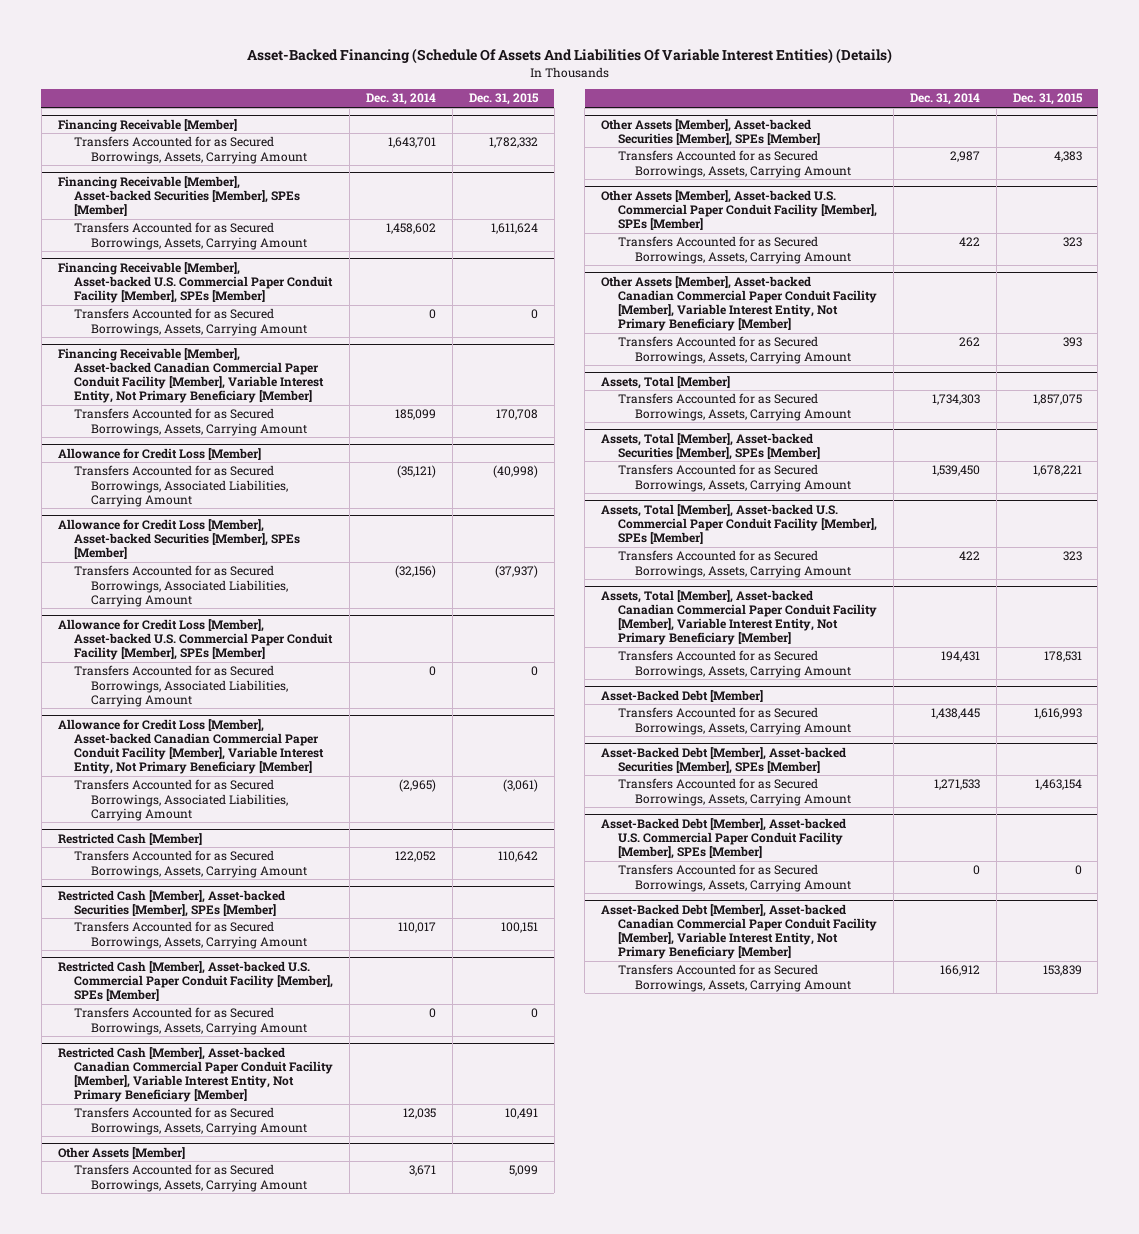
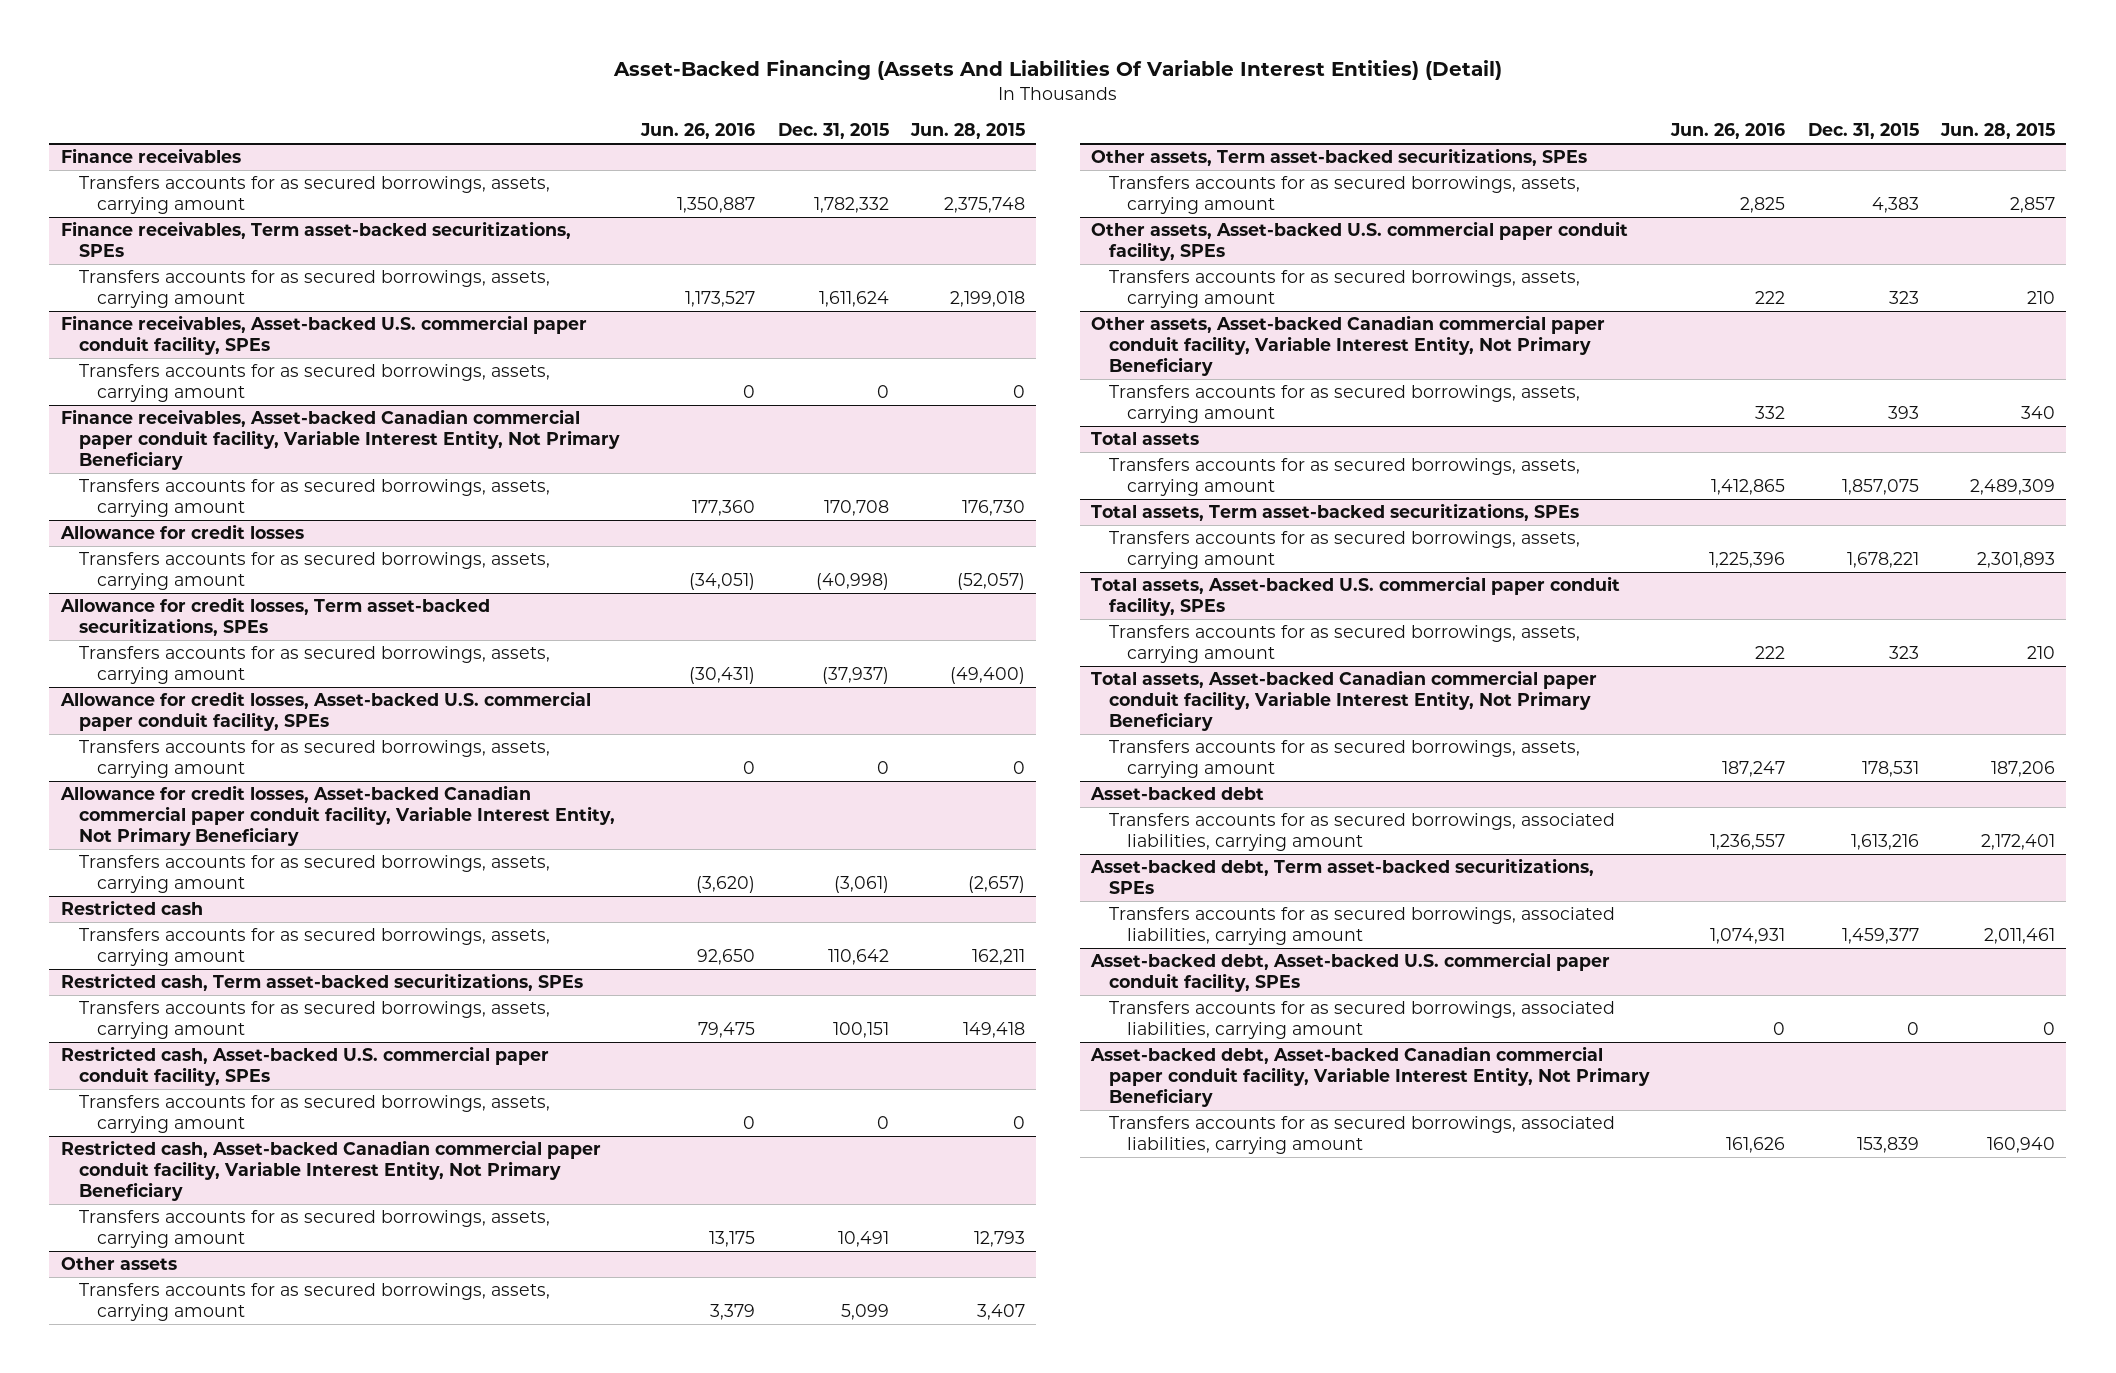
- Asset-Backed Financing (Schedule Of Assets And Liabilities Of Variable Interest Entities) (Details)
+ Asset-Backed Financing (Assets And Liabilities Of Variable Interest Entities) (Detail)
- | Dec. 31, 2014 | Dec. 31, 2015
+ | Jun. 26, 2016 | Dec. 31, 2015 | Jun. 28, 2015
- Financing Receivable [Member]
- Transfers Accounted for as Secured Borrowings, Assets, Carrying Amount | 1,643,701 | 1,782,332
- Financing Receivable [Member], Asset-backed Securities [Member], SPEs [Member]
- Transfers Accounted for as Secured Borrowings, Assets, Carrying Amount | 1,458,602 | 1,611,624
- Financing Receivable [Member], Asset-backed U.S. Commercial Paper Conduit Facility [Member], SPEs [Member]
- Transfers Accounted for as Secured Borrowings, Assets, Carrying Amount | 0 | 0
- Financing Receivable [Member], Asset-backed Canadian Commercial Paper Conduit Facility [Member], Variable Interest Entity, Not Primary Beneficiary [Member]
- Transfers Accounted for as Secured Borrowings, Assets, Carrying Amount | 185,099 | 170,708
- Allowance for Credit Loss [Member]
- Transfers Accounted for as Secured Borrowings, Associated Liabilities, Carrying Amount | (35,121) | (40,998)
- Allowance for Credit Loss [Member], Asset-backed Securities [Member], SPEs [Member]
- Transfers Accounted for as Secured Borrowings, Associated Liabilities, Carrying Amount | (32,156) | (37,937)
- Allowance for Credit Loss [Member], Asset-backed U.S. Commercial Paper Conduit Facility [Member], SPEs [Member]
- Transfers Accounted for as Secured Borrowings, Associated Liabilities, Carrying Amount | 0 | 0
- Allowance for Credit Loss [Member], Asset-backed Canadian Commercial Paper Conduit Facility [Member], Variable Interest Entity, Not Primary Beneficiary [Member]
- Transfers Accounted for as Secured Borrowings, Associated Liabilities, Carrying Amount | (2,965) | (3,061)
- Restricted Cash [Member]
- Transfers Accounted for as Secured Borrowings, Assets, Carrying Amount | 122,052 | 110,642
- Restricted Cash [Member], Asset-backed Securities [Member], SPEs [Member]
- Transfers Accounted for as Secured Borrowings, Assets, Carrying Amount | 110,017 | 100,151
- Restricted Cash [Member], Asset-backed U.S. Commercial Paper Conduit Facility [Member], SPEs [Member]
- Transfers Accounted for as Secured Borrowings, Assets, Carrying Amount | 0 | 0
- Restricted Cash [Member], Asset-backed Canadian Commercial Paper Conduit Facility [Member], Variable Interest Entity, Not Primary Beneficiary [Member]
- Transfers Accounted for as Secured Borrowings, Assets, Carrying Amount | 12,035 | 10,491
- Other Assets [Member]
- Transfers Accounted for as Secured Borrowings, Assets, Carrying Amount | 3,671 | 5,099
- Other Assets [Member], Asset-backed Securities [Member], SPEs [Member]
- Transfers Accounted for as Secured Borrowings, Assets, Carrying Amount | 2,987 | 4,383
- Other Assets [Member], Asset-backed U.S. Commercial Paper Conduit Facility [Member], SPEs [Member]
- Transfers Accounted for as Secured Borrowings, Assets, Carrying Amount | 422 | 323
- Other Assets [Member], Asset-backed Canadian Commercial Paper Conduit Facility [Member], Variable Interest Entity, Not Primary Beneficiary [Member]
- Transfers Accounted for as Secured Borrowings, Assets, Carrying Amount | 262 | 393
- Assets, Total [Member]
- Transfers Accounted for as Secured Borrowings, Assets, Carrying Amount | 1,734,303 | 1,857,075
- Assets, Total [Member], Asset-backed Securities [Member], SPEs [Member]
- Transfers Accounted for as Secured Borrowings, Assets, Carrying Amount | 1,539,450 | 1,678,221
- Assets, Total [Member], Asset-backed U.S. Commercial Paper Conduit Facility [Member], SPEs [Member]
- Transfers Accounted for as Secured Borrowings, Assets, Carrying Amount | 422 | 323
- Assets, Total [Member], Asset-backed Canadian Commercial Paper Conduit Facility [Member], Variable Interest Entity, Not Primary Beneficiary [Member]
- Transfers Accounted for as Secured Borrowings, Assets, Carrying Amount | 194,431 | 178,531
- Asset-Backed Debt [Member]
- Transfers Accounted for as Secured Borrowings, Assets, Carrying Amount | 1,438,445 | 1,616,993
- Asset-Backed Debt [Member], Asset-backed Securities [Member], SPEs [Member]
- Transfers Accounted for as Secured Borrowings, Assets, Carrying Amount | 1,271,533 | 1,463,154
- Asset-Backed Debt [Member], Asset-backed U.S. Commercial Paper Conduit Facility [Member], SPEs [Member]
- Transfers Accounted for as Secured Borrowings, Assets, Carrying Amount | 0 | 0
- Asset-Backed Debt [Member], Asset-backed Canadian Commercial Paper Conduit Facility [Member], Variable Interest Entity, Not Primary Beneficiary [Member]
- Transfers Accounted for as Secured Borrowings, Assets, Carrying Amount | 166,912 | 153,839
+ Finance receivables
+ Transfers accounts for as secured borrowings, assets, carrying amount | 1,350,887 | 1,782,332 | 2,375,748
+ Finance receivables, Term asset-backed securitizations, SPEs
+ Transfers accounts for as secured borrowings, assets, carrying amount | 1,173,527 | 1,611,624 | 2,199,018
+ Finance receivables, Asset-backed U.S. commercial paper conduit facility, SPEs
+ Transfers accounts for as secured borrowings, assets, carrying amount | 0 | 0 | 0
+ Finance receivables, Asset-backed Canadian commercial paper conduit facility, Variable Interest Entity, Not Primary Beneficiary
+ Transfers accounts for as secured borrowings, assets, carrying amount | 177,360 | 170,708 | 176,730
+ Allowance for credit losses
+ Transfers accounts for as secured borrowings, assets, carrying amount | (34,051) | (40,998) | (52,057)
+ Allowance for credit losses, Term asset-backed securitizations, SPEs
+ Transfers accounts for as secured borrowings, assets, carrying amount | (30,431) | (37,937) | (49,400)
+ Allowance for credit losses, Asset-backed U.S. commercial paper conduit facility, SPEs
+ Transfers accounts for as secured borrowings, assets, carrying amount | 0 | 0 | 0
+ Allowance for credit losses, Asset-backed Canadian commercial paper conduit facility, Variable Interest Entity, Not Primary Beneficiary
+ Transfers accounts for as secured borrowings, assets, carrying amount | (3,620) | (3,061) | (2,657)
+ Restricted cash
+ Transfers accounts for as secured borrowings, assets, carrying amount | 92,650 | 110,642 | 162,211
+ Restricted cash, Term asset-backed securitizations, SPEs
+ Transfers accounts for as secured borrowings, assets, carrying amount | 79,475 | 100,151 | 149,418
+ Restricted cash, Asset-backed U.S. commercial paper conduit facility, SPEs
+ Transfers accounts for as secured borrowings, assets, carrying amount | 0 | 0 | 0
+ Restricted cash, Asset-backed Canadian commercial paper conduit facility, Variable Interest Entity, Not Primary Beneficiary
+ Transfers accounts for as secured borrowings, assets, carrying amount | 13,175 | 10,491 | 12,793
+ Other assets
+ Transfers accounts for as secured borrowings, assets, carrying amount | 3,379 | 5,099 | 3,407
+ Other assets, Term asset-backed securitizations, SPEs
+ Transfers accounts for as secured borrowings, assets, carrying amount | 2,825 | 4,383 | 2,857
+ Other assets, Asset-backed U.S. commercial paper conduit facility, SPEs
+ Transfers accounts for as secured borrowings, assets, carrying amount | 222 | 323 | 210
+ Other assets, Asset-backed Canadian commercial paper conduit facility, Variable Interest Entity, Not Primary Beneficiary
+ Transfers accounts for as secured borrowings, assets, carrying amount | 332 | 393 | 340
+ Total assets
+ Transfers accounts for as secured borrowings, assets, carrying amount | 1,412,865 | 1,857,075 | 2,489,309
+ Total assets, Term asset-backed securitizations, SPEs
+ Transfers accounts for as secured borrowings, assets, carrying amount | 1,225,396 | 1,678,221 | 2,301,893
+ Total assets, Asset-backed U.S. commercial paper conduit facility, SPEs
+ Transfers accounts for as secured borrowings, assets, carrying amount | 222 | 323 | 210
+ Total assets, Asset-backed Canadian commercial paper conduit facility, Variable Interest Entity, Not Primary Beneficiary
+ Transfers accounts for as secured borrowings, assets, carrying amount | 187,247 | 178,531 | 187,206
+ Asset-backed debt
+ Transfers accounts for as secured borrowings, associated liabilities, carrying amount | 1,236,557 | 1,613,216 | 2,172,401
+ Asset-backed debt, Term asset-backed securitizations, SPEs
+ Transfers accounts for as secured borrowings, associated liabilities, carrying amount | 1,074,931 | 1,459,377 | 2,011,461
+ Asset-backed debt, Asset-backed U.S. commercial paper conduit facility, SPEs
+ Transfers accounts for as secured borrowings, associated liabilities, carrying amount | 0 | 0 | 0
+ Asset-backed debt, Asset-backed Canadian commercial paper conduit facility, Variable Interest Entity, Not Primary Beneficiary
+ Transfers accounts for as secured borrowings, associated liabilities, carrying amount | 161,626 | 153,839 | 160,940

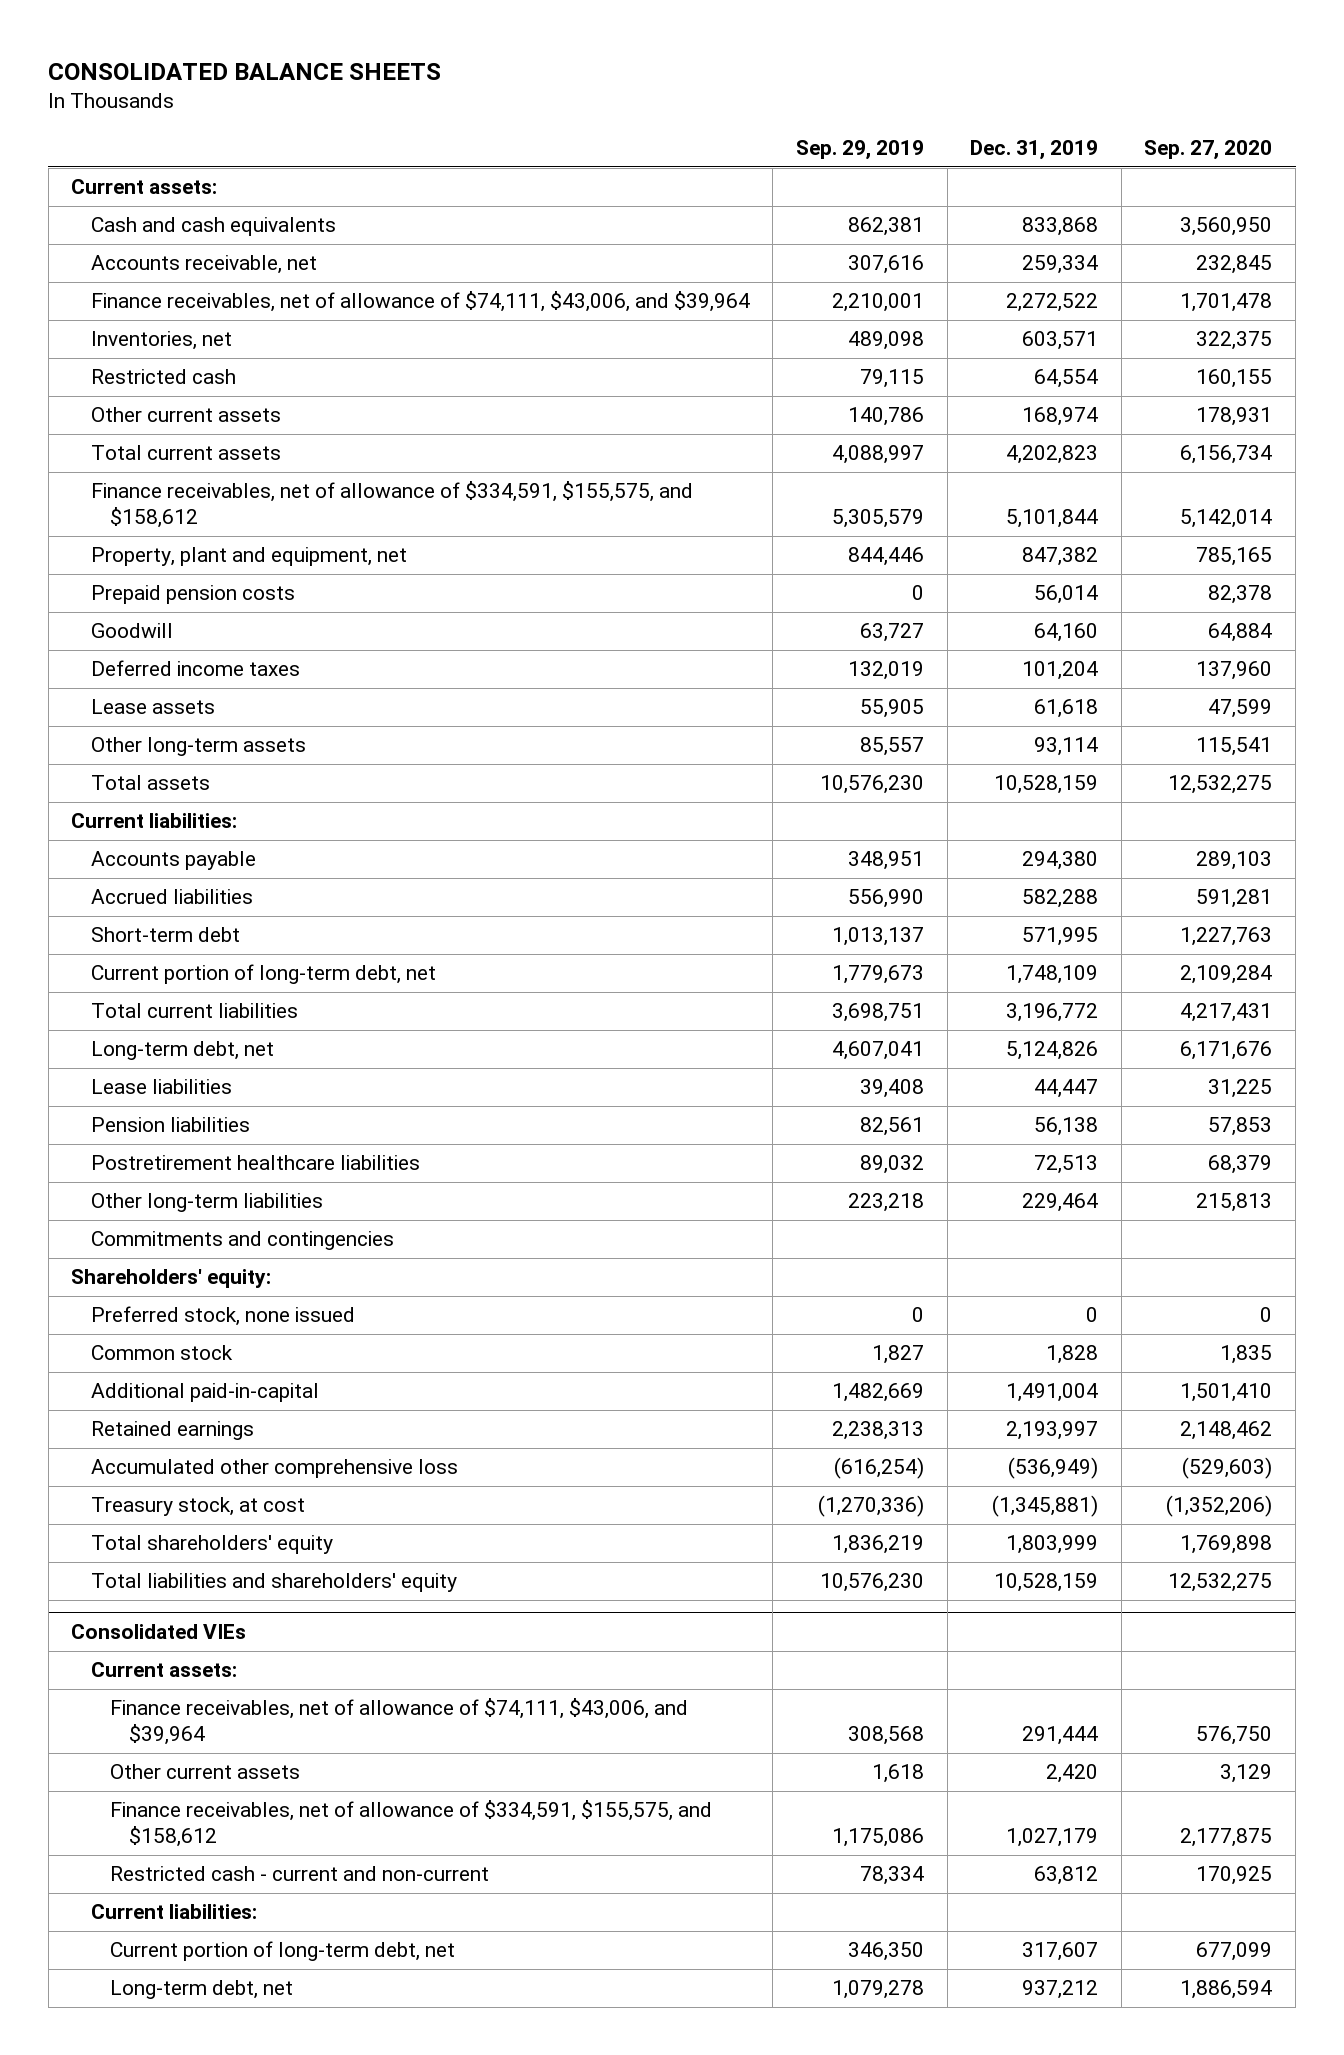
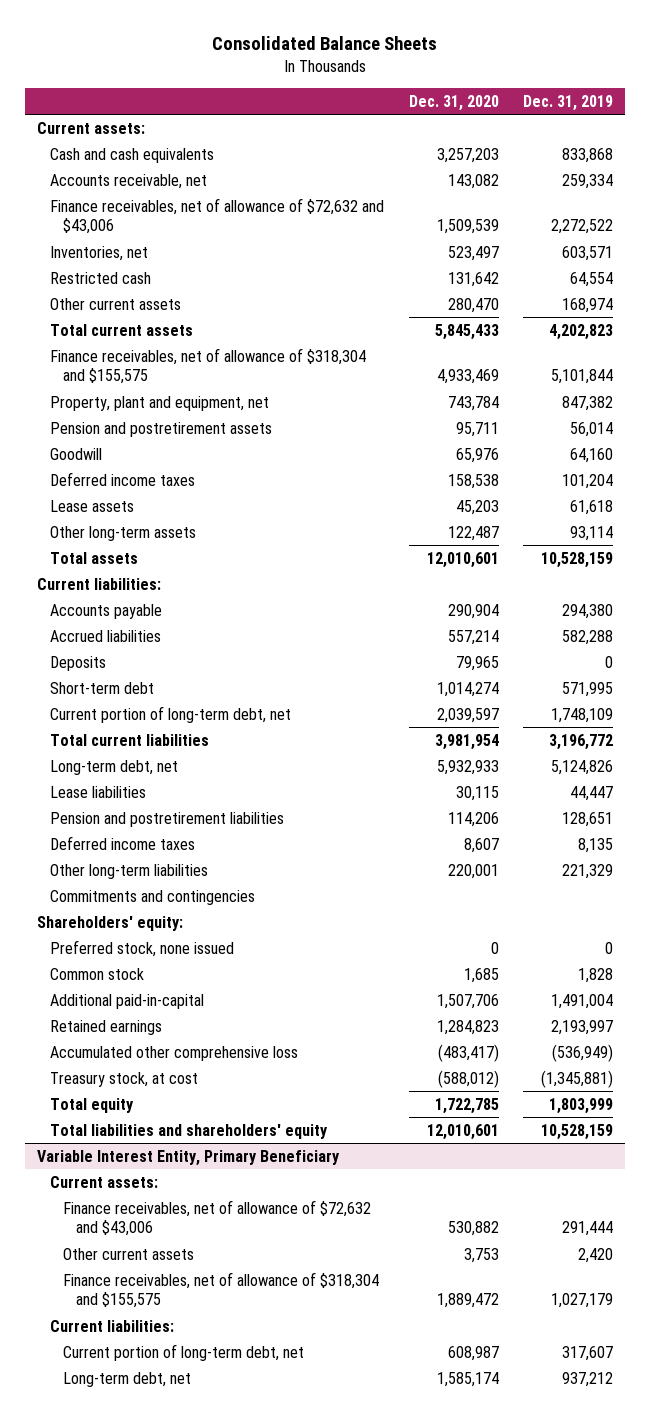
- CONSOLIDATED BALANCE SHEETS
+ Consolidated Balance Sheets
- | Sep. 29, 2019 | Dec. 31, 2019 | Sep. 27, 2020
+ | Dec. 31, 2020 | Dec. 31, 2019
- Finance receivables, net of allowance of $74,111, $43,006, and $39,964 | 2,210,001 | 2,272,522 | 1,701,478
+ Finance receivables, net of allowance of $72,632 and $43,006 | 1,509,539 | 2,272,522
- Finance receivables, net of allowance of $334,591, $155,575, and $158,612 | 5,305,579 | 5,101,844 | 5,142,014
+ Finance receivables, net of allowance of $318,304 and $155,575 | 4,933,469 | 5,101,844
- Prepaid pension costs | 0 | 56,014 | 82,378
+ Pension and postretirement assets | 95,711 | 56,014
+ Deposits | 79,965 | 0
- Pension liabilities | 82,561 | 56,138 | 57,853
- Postretirement healthcare liabilities | 89,032 | 72,513 | 68,379
- Other long-term liabilities | 223,218 | 229,464 | 215,813
+ Pension and postretirement liabilities | 114,206 | 128,651
+ Deferred income taxes | 8,607 | 8,135
+ Other long-term liabilities | 220,001 | 221,329
- Total shareholders' equity | 1,836,219 | 1,803,999 | 1,769,898
+ Total equity | 1,722,785 | 1,803,999
- Consolidated VIEs
+ Variable Interest Entity, Primary Beneficiary
- Finance receivables, net of allowance of $74,111, $43,006, and $39,964 | 308,568 | 291,444 | 576,750
+ Finance receivables, net of allowance of $72,632 and $43,006 | 530,882 | 291,444
- Finance receivables, net of allowance of $334,591, $155,575, and $158,612 | 1,175,086 | 1,027,179 | 2,177,875
- Restricted cash - current and non-current | 78,334 | 63,812 | 170,925
+ Finance receivables, net of allowance of $318,304 and $155,575 | 1,889,472 | 1,027,179

